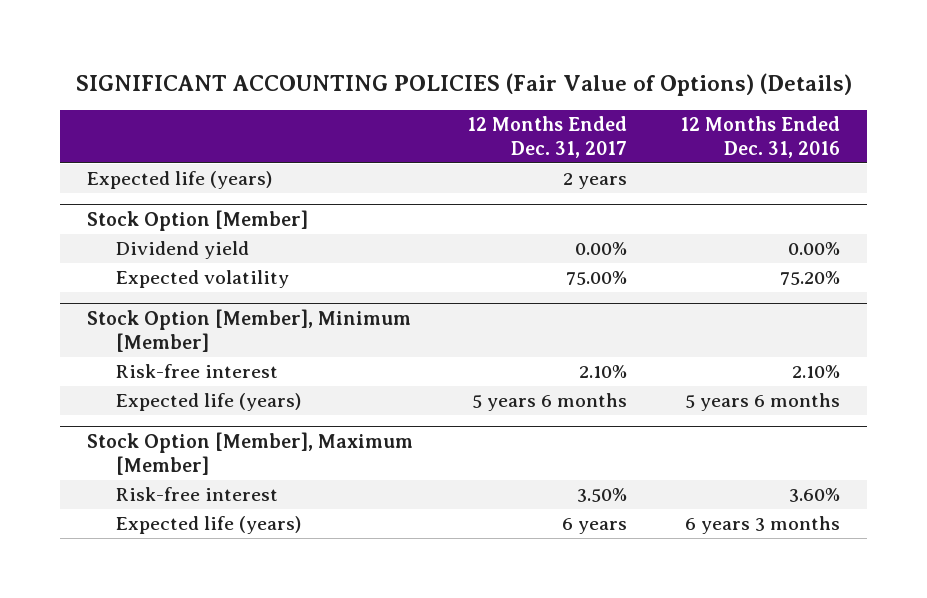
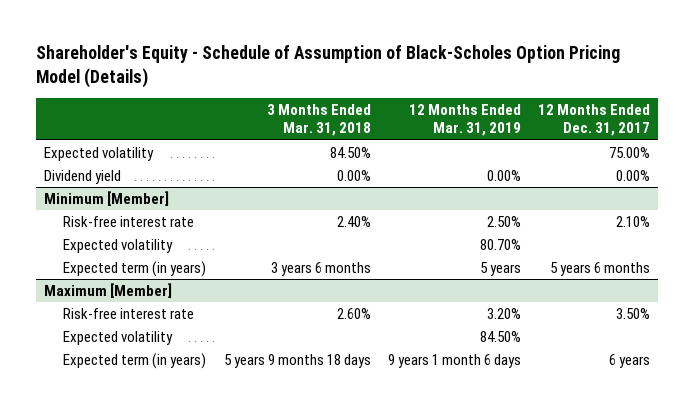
- SIGNIFICANT ACCOUNTING POLICIES (Fair Value of Options) (Details)
+ Shareholder's Equity - Schedule of Assumption of Black-Scholes Option Pricing Model (Details)
- | 12 Months Ended Dec. 31, 2017 | 12 Months Ended Dec. 31, 2016
+ | 3 Months Ended Mar. 31, 2018 | 12 Months Ended Mar. 31, 2019 | 12 Months Ended Dec. 31, 2017
- Expected life (years) | 2 years |
- Stock Option [Member]
- Dividend yield | 0.00% | 0.00%
- Stock Option [Member], Minimum [Member]
- Risk-free interest | 2.10% | 2.10%
- Expected life (years) | 5 years 6 months | 5 years 6 months
- Stock Option [Member], Maximum [Member]
- Risk-free interest | 3.50% | 3.60%
- Expected life (years) | 6 years | 6 years 3 months
+ Dividend yield | 0.00% | 0.00% | 0.00%
+ Minimum [Member]
+ Risk-free interest rate | 2.40% | 2.50% | 2.10%
+ Expected volatility | | 80.70% |
+ Expected term (in years) | 3 years 6 months | 5 years | 5 years 6 months
+ Maximum [Member]
+ Risk-free interest rate | 2.60% | 3.20% | 3.50%
+ Expected volatility | | 84.50% |
+ Expected term (in years) | 5 years 9 months 18 days | 9 years 1 month 6 days | 6 years

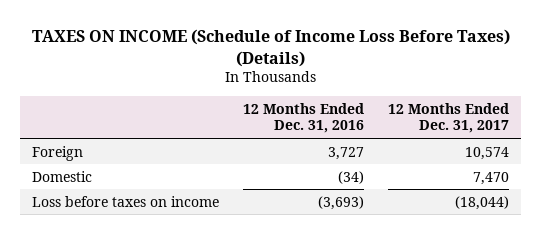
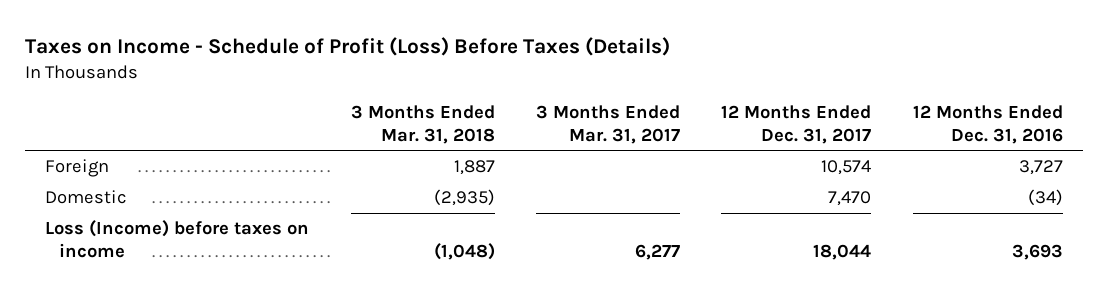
- TAXES ON INCOME (Schedule of Income Loss Before Taxes) (Details)
+ Taxes on Income - Schedule of Profit (Loss) Before Taxes (Details)
- | 12 Months Ended Dec. 31, 2016 | 12 Months Ended Dec. 31, 2017
+ | 3 Months Ended Mar. 31, 2018 | 3 Months Ended Mar. 31, 2017 | 12 Months Ended Dec. 31, 2017 | 12 Months Ended Dec. 31, 2016
- Loss before taxes on income | (3,693) | (18,044)
+ Loss (Income) before taxes on income | (1,048) | 6,277 | 18,044 | 3,693

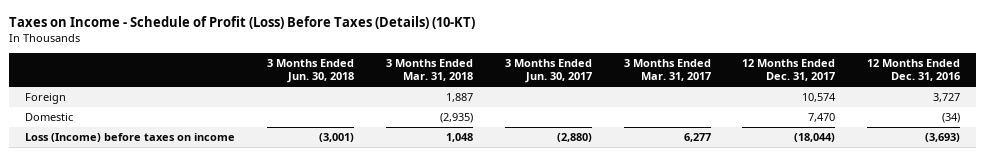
- Taxes on Income - Schedule of Profit (Loss) Before Taxes (Details)
+ Taxes on Income - Schedule of Profit (Loss) Before Taxes (Details) (10-KT)
- | 3 Months Ended Mar. 31, 2018 | 3 Months Ended Mar. 31, 2017 | 12 Months Ended Dec. 31, 2017 | 12 Months Ended Dec. 31, 2016
+ | 3 Months Ended Jun. 30, 2018 | 3 Months Ended Mar. 31, 2018 | 3 Months Ended Jun. 30, 2017 | 3 Months Ended Mar. 31, 2017 | 12 Months Ended Dec. 31, 2017 | 12 Months Ended Dec. 31, 2016
- Loss (Income) before taxes on income | (1,048) | 6,277 | 18,044 | 3,693
+ Loss (Income) before taxes on income | (3,001) | 1,048 | (2,880) | 6,277 | (18,044) | (3,693)

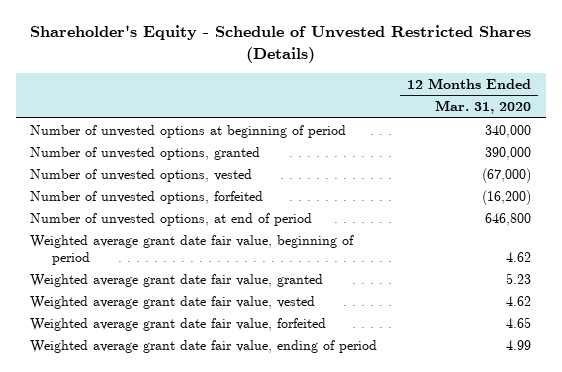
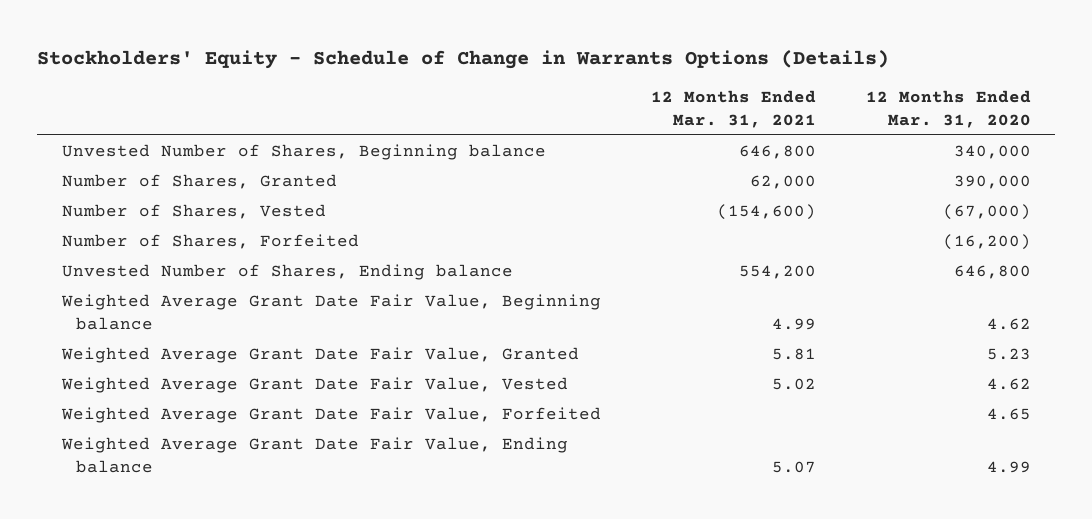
- Shareholder's Equity - Schedule of Unvested Restricted Shares (Details)
+ Stockholders' Equity - Schedule of Change in Warrants Options (Details)
- | 12 Months Ended Mar. 31, 2020
+ | 12 Months Ended Mar. 31, 2021 | 12 Months Ended Mar. 31, 2020
- Number of unvested options at beginning of period | 340,000
- Number of unvested options, granted | 390,000
- Number of unvested options, vested | (67,000)
- Number of unvested options, forfeited | (16,200)
- Number of unvested options, at end of period | 646,800
- Weighted average grant date fair value, beginning of period | 4.62
- Weighted average grant date fair value, granted | 5.23
- Weighted average grant date fair value, vested | 4.62
- Weighted average grant date fair value, forfeited | 4.65
- Weighted average grant date fair value, ending of period | 4.99
+ Unvested Number of Shares, Beginning balance | 646,800 | 340,000
+ Number of Shares, Granted | 62,000 | 390,000
+ Number of Shares, Vested | (154,600) | (67,000)
+ Number of Shares, Forfeited | | (16,200)
+ Unvested Number of Shares, Ending balance | 554,200 | 646,800
+ Weighted Average Grant Date Fair Value, Beginning balance | 4.99 | 4.62
+ Weighted Average Grant Date Fair Value, Granted | 5.81 | 5.23
+ Weighted Average Grant Date Fair Value, Vested | 5.02 | 4.62
+ Weighted Average Grant Date Fair Value, Forfeited | | 4.65
+ Weighted Average Grant Date Fair Value, Ending balance | 5.07 | 4.99

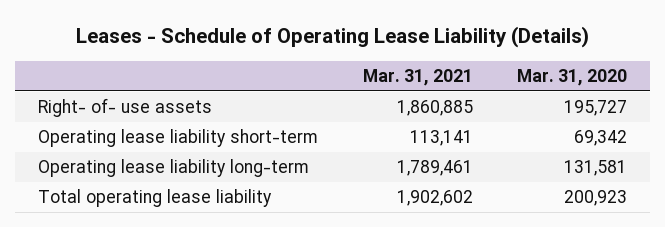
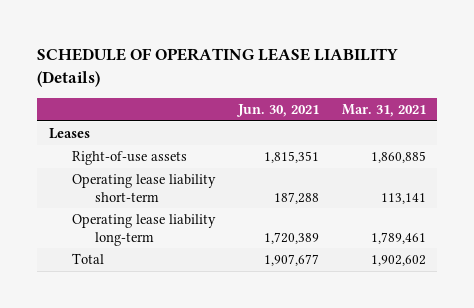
- Leases - Schedule of Operating Lease Liability (Details)
+ SCHEDULE OF OPERATING LEASE LIABILITY (Details)
- | Mar. 31, 2021 | Mar. 31, 2020
+ | Jun. 30, 2021 | Mar. 31, 2021
- Right- of- use assets | 1,860,885 | 195,727
+ Leases
+ Right-of-use assets | 1,815,351 | 1,860,885
- Total operating lease liability | 1,902,602 | 200,923
+ Total | 1,907,677 | 1,902,602

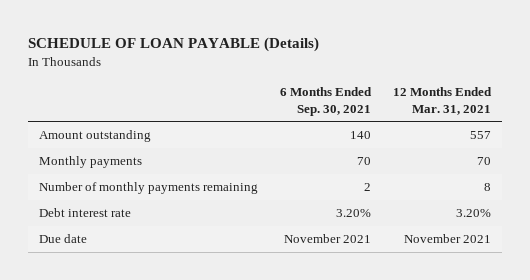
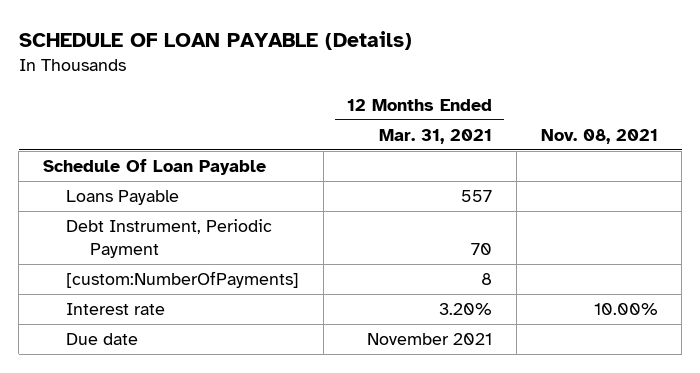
- | 6 Months Ended Sep. 30, 2021 | 12 Months Ended Mar. 31, 2021
+ | 12 Months Ended Mar. 31, 2021 | Nov. 08, 2021
- Amount outstanding | 140 | 557
- Monthly payments | 70 | 70
- Number of monthly payments remaining | 2 | 8
- Debt interest rate | 3.20% | 3.20%
+ Schedule Of Loan Payable
+ Loans Payable | 557 |
+ Debt Instrument, Periodic Payment | 70 |
+ [custom:NumberOfPayments] | 8 |
+ Interest rate | 3.20% | 10.00%

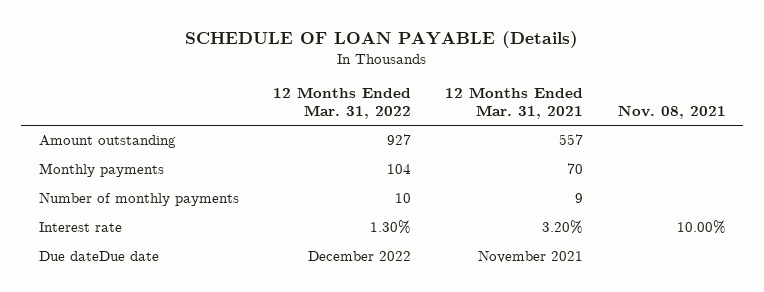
- | 12 Months Ended Mar. 31, 2021 | Nov. 08, 2021
+ | 12 Months Ended Mar. 31, 2022 | 12 Months Ended Mar. 31, 2021 | Nov. 08, 2021
- Schedule Of Loan Payable
- Loans Payable | 557 |
- Debt Instrument, Periodic Payment | 70 |
- [custom:NumberOfPayments] | 8 |
+ Amount outstanding | 927 | 557 |
+ Monthly payments | 104 | 70 |
+ Number of monthly payments | 10 | 9 |
- Due date | November 2021 |
+ Due dateDue date | December 2022 | November 2021 |

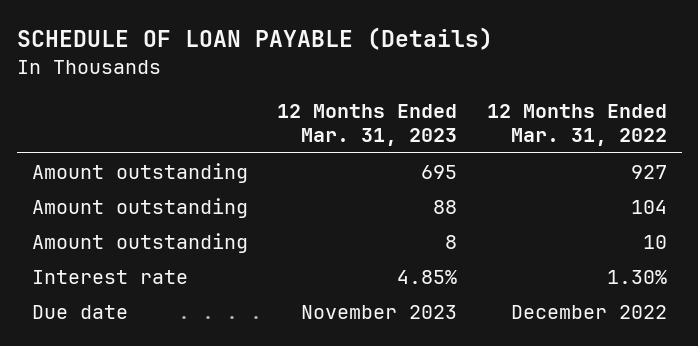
- | 12 Months Ended Mar. 31, 2022 | 12 Months Ended Mar. 31, 2021 | Nov. 08, 2021
+ | 12 Months Ended Mar. 31, 2023 | 12 Months Ended Mar. 31, 2022
- Monthly payments | 104 | 70 |
- Number of monthly payments | 10 | 9 |
+ Amount outstanding | 88 | 104
+ Amount outstanding | 8 | 10
- Due dateDue date | December 2022 | November 2021 |
+ Due date | November 2023 | December 2022

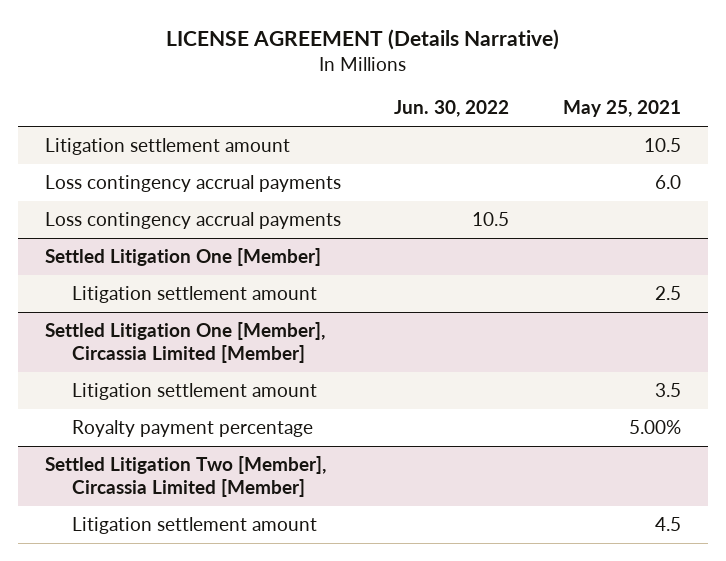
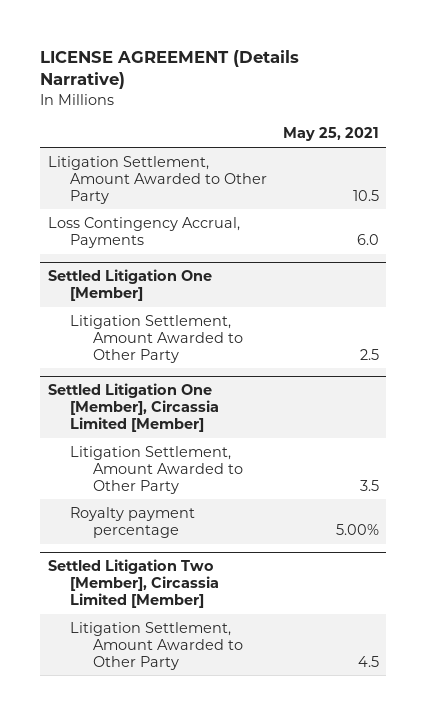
- | Jun. 30, 2022 | May 25, 2021
+ | May 25, 2021
- Litigation settlement amount | | 10.5
- Loss contingency accrual payments | | 6.0
- Loss contingency accrual payments | 10.5 |
+ Litigation Settlement, Amount Awarded to Other Party | 10.5
+ Loss Contingency Accrual, Payments | 6.0
@ Settled Litigation One [Member]
- Litigation settlement amount | | 2.5
+ Litigation Settlement, Amount Awarded to Other Party | 2.5
@ Settled Litigation One [Member], Circassia Limited [Member]
- Litigation settlement amount | | 3.5
+ Litigation Settlement, Amount Awarded to Other Party | 3.5
@ Settled Litigation Two [Member], Circassia Limited [Member]
- Litigation settlement amount | | 4.5
+ Litigation Settlement, Amount Awarded to Other Party | 4.5

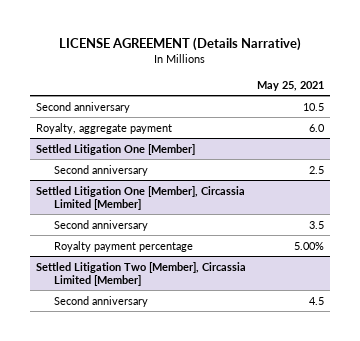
- Litigation Settlement, Amount Awarded to Other Party | 10.5
- Loss Contingency Accrual, Payments | 6.0
+ Second anniversary | 10.5
+ Royalty, aggregate payment | 6.0
@ Settled Litigation One [Member]
- Litigation Settlement, Amount Awarded to Other Party | 2.5
+ Second anniversary | 2.5
@ Settled Litigation One [Member], Circassia Limited [Member]
- Litigation Settlement, Amount Awarded to Other Party | 3.5
+ Second anniversary | 3.5
@ Settled Litigation Two [Member], Circassia Limited [Member]
- Litigation Settlement, Amount Awarded to Other Party | 4.5
+ Second anniversary | 4.5

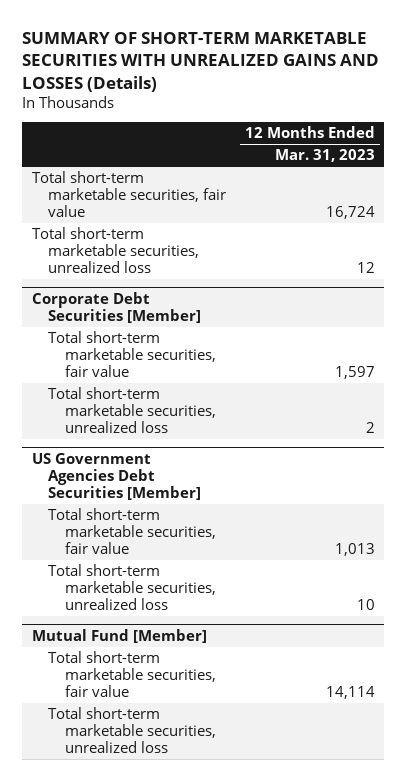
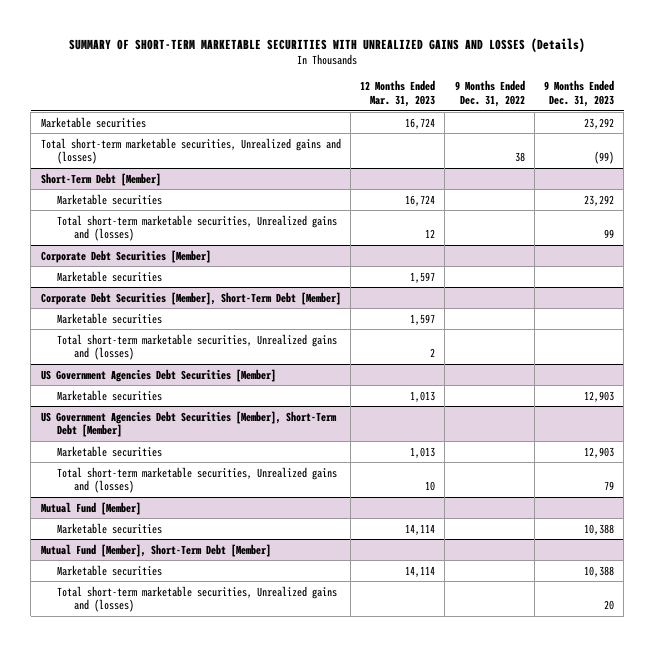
- | 12 Months Ended Mar. 31, 2023
+ | 12 Months Ended Mar. 31, 2023 | 9 Months Ended Dec. 31, 2022 | 9 Months Ended Dec. 31, 2023
- Total short-term marketable securities, fair value | 16,724
- Total short-term marketable securities, unrealized loss | 12
+ Marketable securities | 16,724 | | 23,292
+ Total short-term marketable securities, Unrealized gains and (losses) | | 38 | (99)
+ Short-Term Debt [Member]
+ Marketable securities | 16,724 | | 23,292
+ Total short-term marketable securities, Unrealized gains and (losses) | 12 | | 99
@ Corporate Debt Securities [Member]
- Total short-term marketable securities, fair value | 1,597
- Total short-term marketable securities, unrealized loss | 2
+ Marketable securities | 1,597 | |
+ Corporate Debt Securities [Member], Short-Term Debt [Member]
+ Marketable securities | 1,597 | |
+ Total short-term marketable securities, Unrealized gains and (losses) | 2 | |
@ US Government Agencies Debt Securities [Member]
- Total short-term marketable securities, fair value | 1,013
- Total short-term marketable securities, unrealized loss | 10
+ Marketable securities | 1,013 | | 12,903
+ US Government Agencies Debt Securities [Member], Short-Term Debt [Member]
+ Marketable securities | 1,013 | | 12,903
+ Total short-term marketable securities, Unrealized gains and (losses) | 10 | | 79
@ Mutual Fund [Member]
- Total short-term marketable securities, fair value | 14,114
- Total short-term marketable securities, unrealized loss
+ Marketable securities | 14,114 | | 10,388
+ Mutual Fund [Member], Short-Term Debt [Member]
+ Marketable securities | 14,114 | | 10,388
+ Total short-term marketable securities, Unrealized gains and (losses) | | | 20

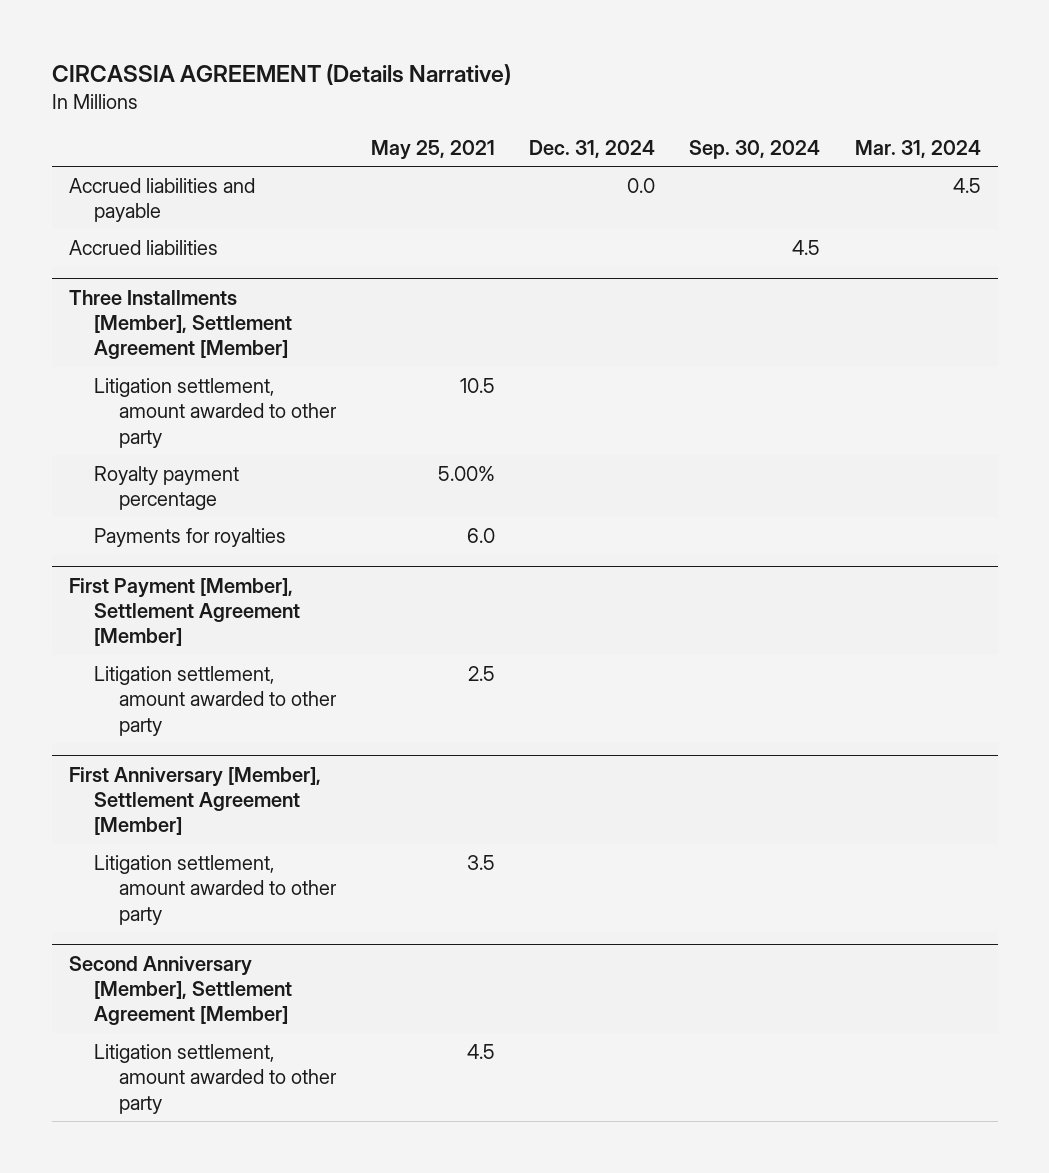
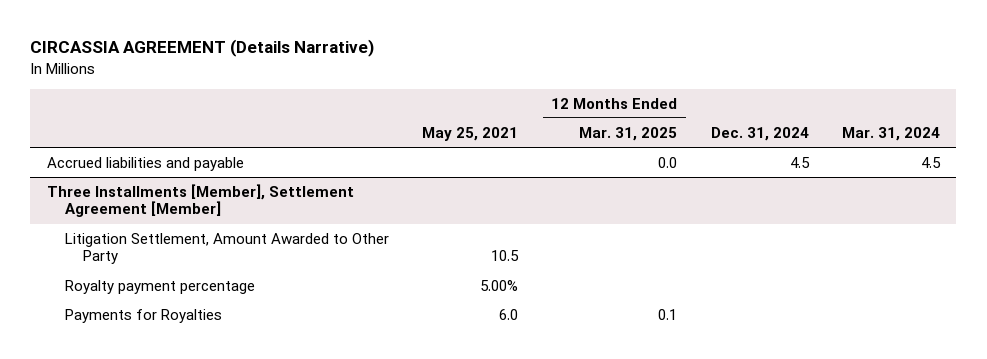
- | May 25, 2021 | Dec. 31, 2024 | Sep. 30, 2024 | Mar. 31, 2024
+ | May 25, 2021 | 12 Months Ended Mar. 31, 2025 | Dec. 31, 2024 | Mar. 31, 2024
- Accrued liabilities and payable | | 0.0 | | 4.5
- Accrued liabilities | | | 4.5 |
+ Accrued liabilities and payable | | 0.0 | 4.5 | 4.5
@ Three Installments [Member], Settlement Agreement [Member]
- Litigation settlement, amount awarded to other party | 10.5 | | |
+ Litigation Settlement, Amount Awarded to Other Party | 10.5 | | |
- Payments for royalties | 6.0 | | |
- First Payment [Member], Settlement Agreement [Member]
- Litigation settlement, amount awarded to other party | 2.5 | | |
- First Anniversary [Member], Settlement Agreement [Member]
- Litigation settlement, amount awarded to other party | 3.5 | | |
- Second Anniversary [Member], Settlement Agreement [Member]
- Litigation settlement, amount awarded to other party | 4.5 | | |
@ Three Installments [Member], Settlement Agreement [Member]
+ Payments for Royalties | 6.0 | 0.1 | |

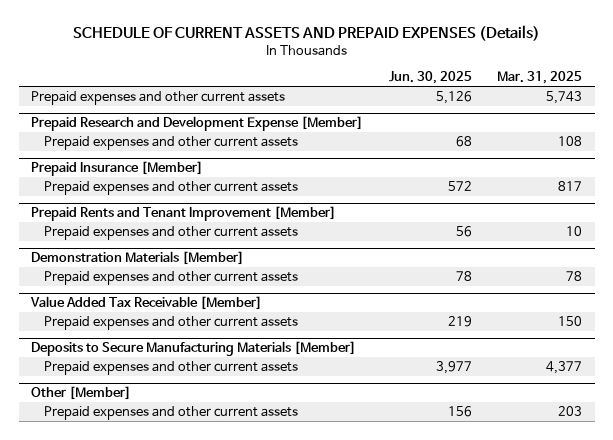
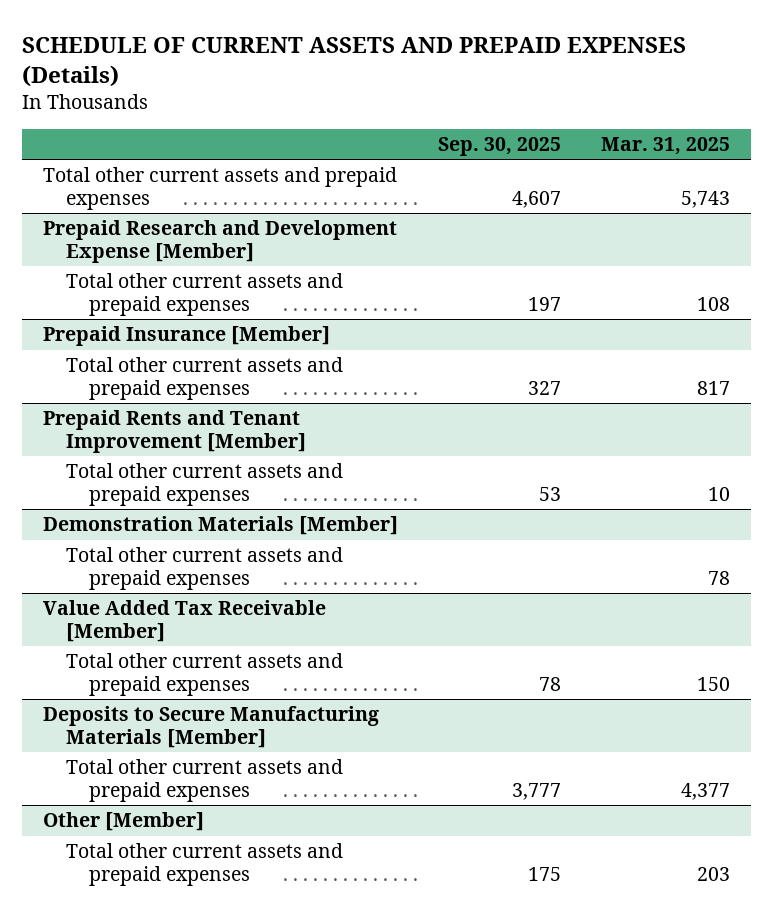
- | Jun. 30, 2025 | Mar. 31, 2025
+ | Sep. 30, 2025 | Mar. 31, 2025
- Prepaid expenses and other current assets | 5,126 | 5,743
+ Total other current assets and prepaid expenses | 4,607 | 5,743
@ Prepaid Research and Development Expense [Member]
- Prepaid expenses and other current assets | 68 | 108
+ Total other current assets and prepaid expenses | 197 | 108
@ Prepaid Insurance [Member]
- Prepaid expenses and other current assets | 572 | 817
+ Total other current assets and prepaid expenses | 327 | 817
@ Prepaid Rents and Tenant Improvement [Member]
- Prepaid expenses and other current assets | 56 | 10
+ Total other current assets and prepaid expenses | 53 | 10
@ Demonstration Materials [Member]
- Prepaid expenses and other current assets | 78 | 78
+ Total other current assets and prepaid expenses | | 78
@ Value Added Tax Receivable [Member]
- Prepaid expenses and other current assets | 219 | 150
+ Total other current assets and prepaid expenses | 78 | 150
@ Deposits to Secure Manufacturing Materials [Member]
- Prepaid expenses and other current assets | 3,977 | 4,377
+ Total other current assets and prepaid expenses | 3,777 | 4,377
@ Other [Member]
- Prepaid expenses and other current assets | 156 | 203
+ Total other current assets and prepaid expenses | 175 | 203

